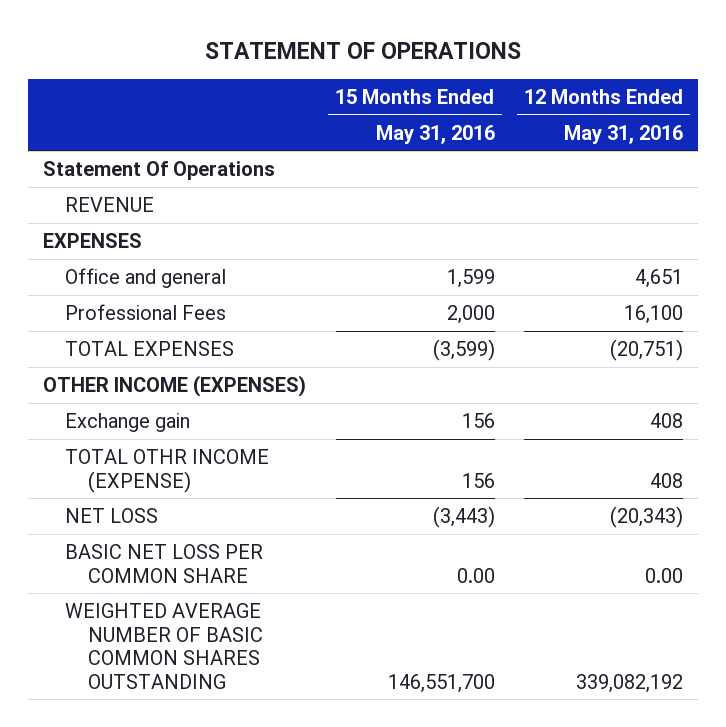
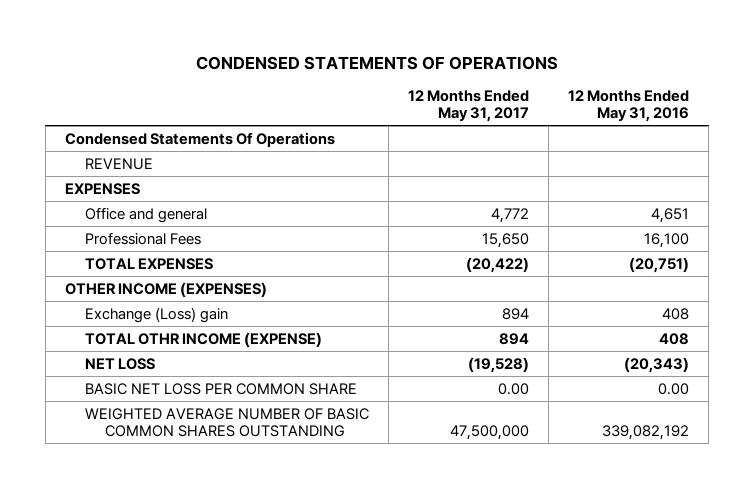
- STATEMENT OF OPERATIONS
+ CONDENSED STATEMENTS OF OPERATIONS
- | 15 Months Ended May 31, 2016 | 12 Months Ended May 31, 2016
+ | 12 Months Ended May 31, 2017 | 12 Months Ended May 31, 2016
- Statement Of Operations
+ Condensed Statements Of Operations
- Exchange gain | 156 | 408
+ Exchange (Loss) gain | 894 | 408

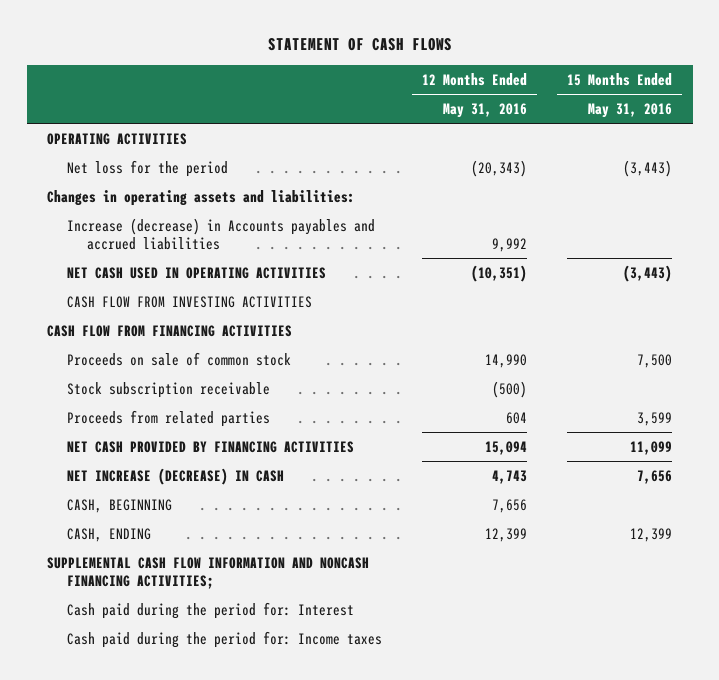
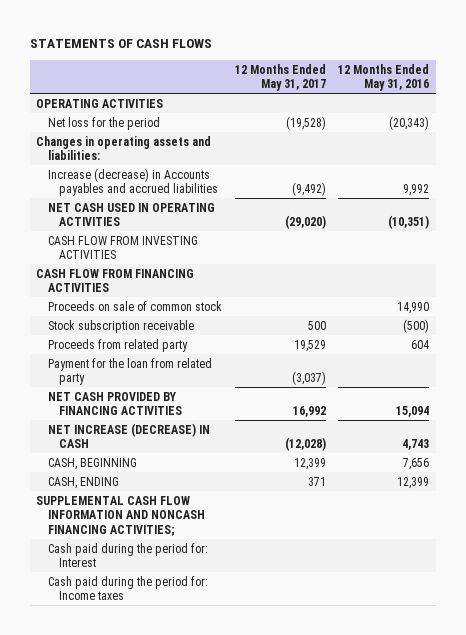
- STATEMENT OF CASH FLOWS
+ STATEMENTS OF CASH FLOWS
- | 12 Months Ended May 31, 2016 | 15 Months Ended May 31, 2016
+ | 12 Months Ended May 31, 2017 | 12 Months Ended May 31, 2016
- Proceeds from related parties | 604 | 3,599
+ Proceeds from related party | 19,529 | 604
+ Payment for the loan from related party | (3,037) |

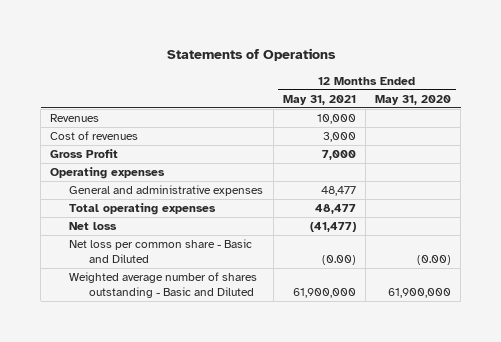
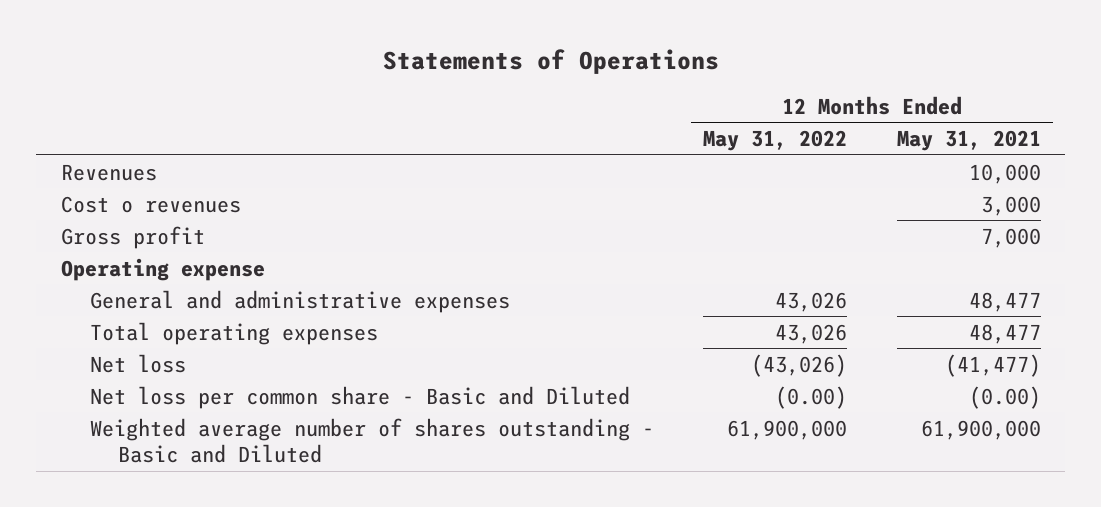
- | 12 Months Ended May 31, 2021 | 12 Months Ended May 31, 2020
+ | 12 Months Ended May 31, 2022 | 12 Months Ended May 31, 2021
- Cost of revenues | 3,000 |
- Gross Profit | 7,000 |
- Operating expenses
+ Cost o revenues | | 3,000
+ Gross profit | | 7,000
+ Operating expense

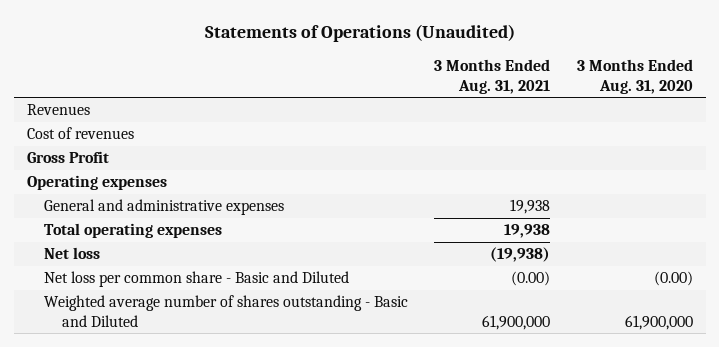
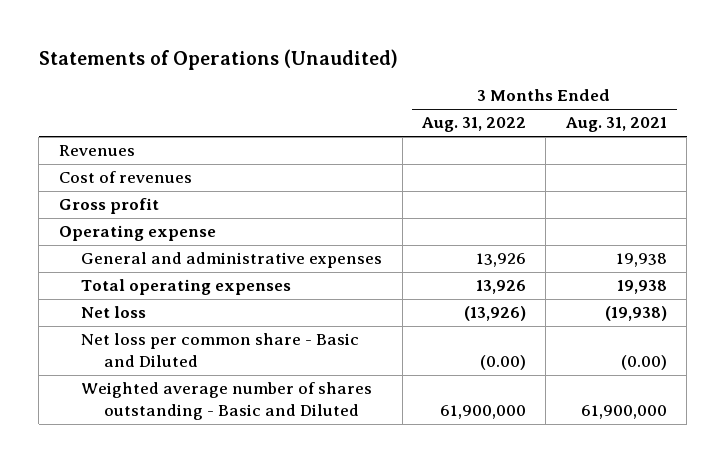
- | 3 Months Ended Aug. 31, 2021 | 3 Months Ended Aug. 31, 2020
+ | 3 Months Ended Aug. 31, 2022 | 3 Months Ended Aug. 31, 2021
- Gross Profit
- Operating expenses
+ Gross profit
+ Operating expense

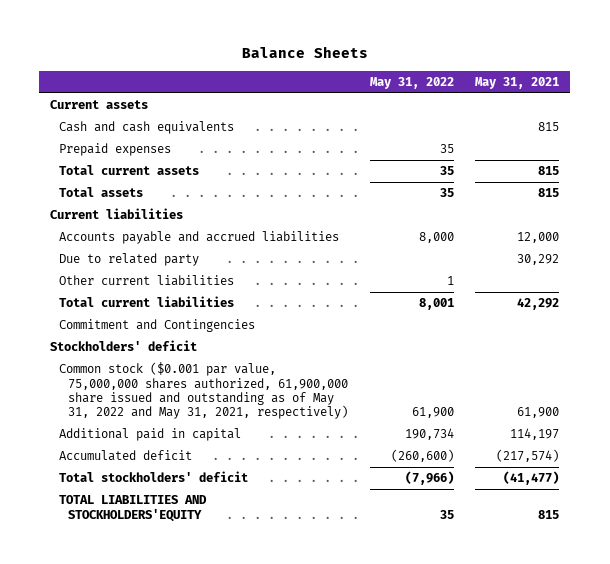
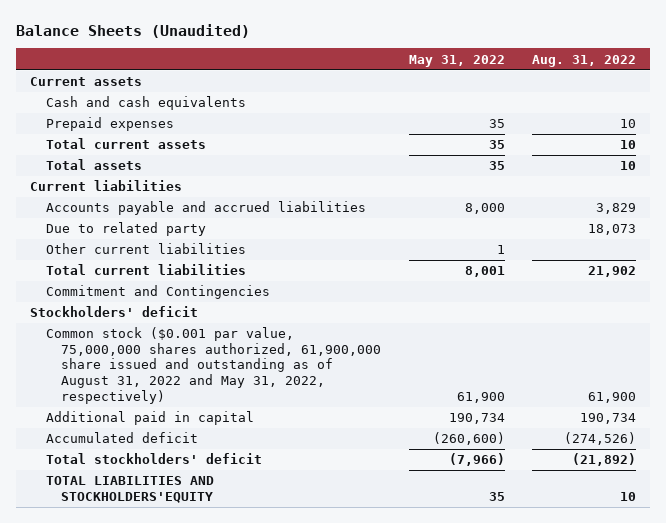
- Balance Sheets
+ Balance Sheets (Unaudited)
- | May 31, 2022 | May 31, 2021
+ | May 31, 2022 | Aug. 31, 2022
- Common stock ($0.001 par value, 75,000,000 shares authorized, 61,900,000 share issued and outstanding as of May 31, 2022 and May 31, 2021, respectively) | 61,900 | 61,900
+ Common stock ($0.001 par value, 75,000,000 shares authorized, 61,900,000 share issued and outstanding as of August 31, 2022 and May 31, 2022, respectively) | 61,900 | 61,900

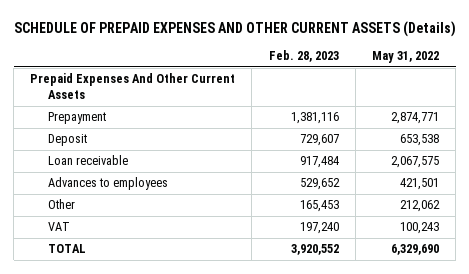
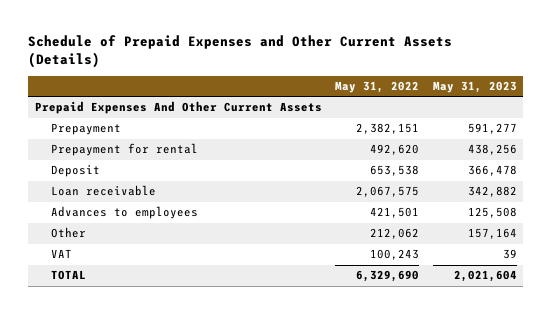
- SCHEDULE OF PREPAID EXPENSES AND OTHER CURRENT ASSETS (Details)
+ Schedule of Prepaid Expenses and Other Current Assets (Details)
- | Feb. 28, 2023 | May 31, 2022
+ | May 31, 2022 | May 31, 2023
- Prepayment | 1,381,116 | 2,874,771
+ Prepayment | 2,382,151 | 591,277
+ Prepayment for rental | 492,620 | 438,256

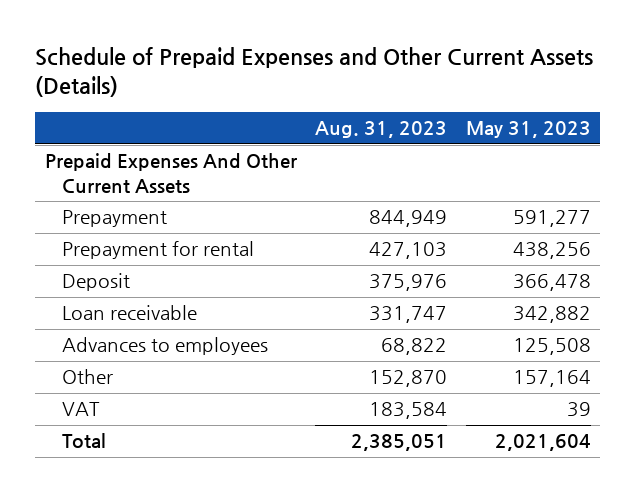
- | May 31, 2022 | May 31, 2023
+ | Aug. 31, 2023 | May 31, 2023
- TOTAL | 6,329,690 | 2,021,604
+ Total | 2,385,051 | 2,021,604

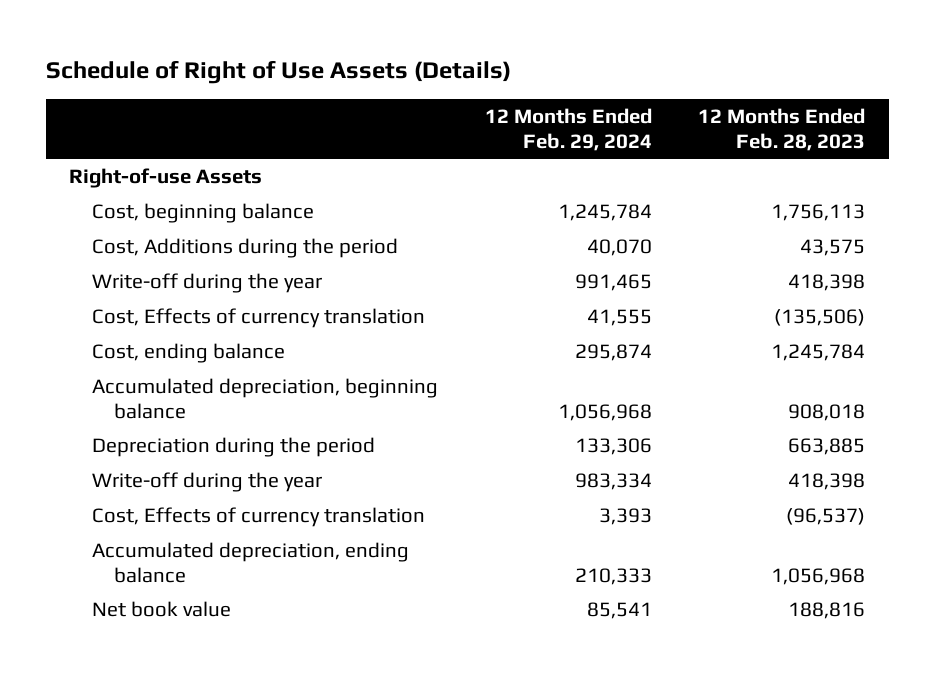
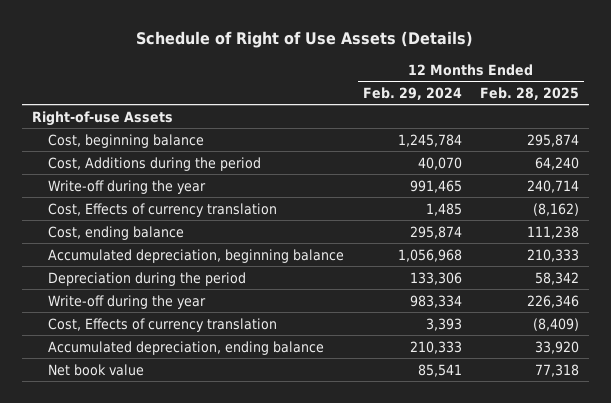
- | 12 Months Ended Feb. 29, 2024 | 12 Months Ended Feb. 28, 2023
+ | 12 Months Ended Feb. 29, 2024 | 12 Months Ended Feb. 28, 2025
- Cost, Effects of currency translation | 41,555 | (135,506)
+ Cost, Effects of currency translation | 1,485 | (8,162)

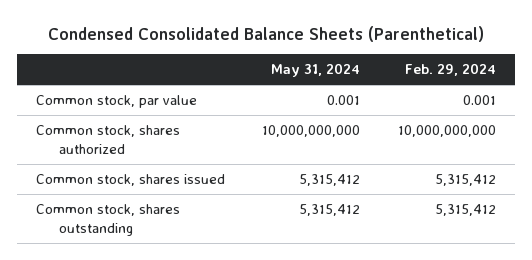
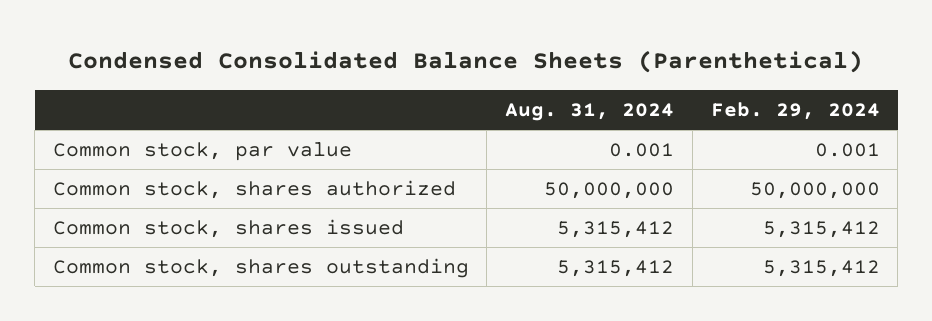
- | May 31, 2024 | Feb. 29, 2024
+ | Aug. 31, 2024 | Feb. 29, 2024
- Common stock, shares authorized | 10,000,000,000 | 10,000,000,000
+ Common stock, shares authorized | 50,000,000 | 50,000,000

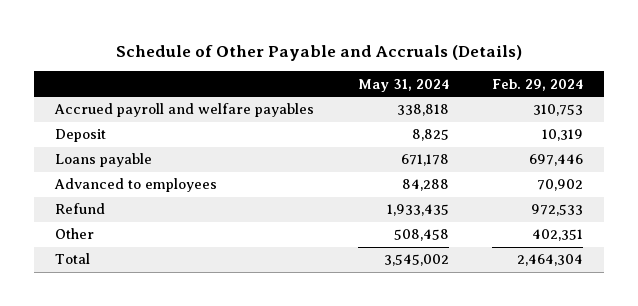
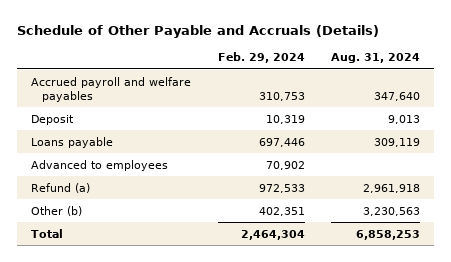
- | May 31, 2024 | Feb. 29, 2024
+ | Feb. 29, 2024 | Aug. 31, 2024
- Refund | 1,933,435 | 972,533
- Other | 508,458 | 402,351
+ Refund (a) | 972,533 | 2,961,918
+ Other (b) | 402,351 | 3,230,563

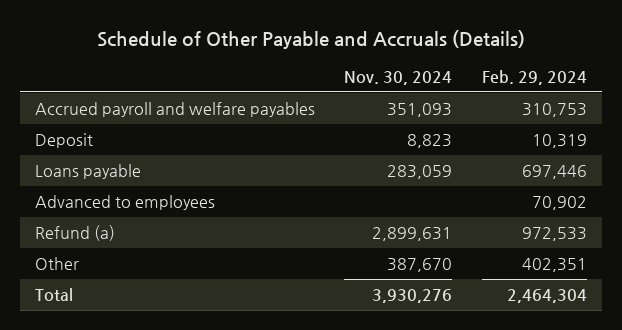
- | Feb. 29, 2024 | Aug. 31, 2024
+ | Nov. 30, 2024 | Feb. 29, 2024
- Other (b) | 402,351 | 3,230,563
+ Other | 387,670 | 402,351

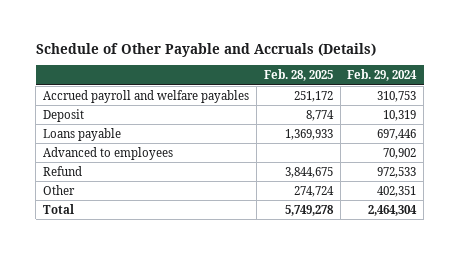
- | Nov. 30, 2024 | Feb. 29, 2024
+ | Feb. 28, 2025 | Feb. 29, 2024
- Refund (a) | 2,899,631 | 972,533
+ Refund | 3,844,675 | 972,533

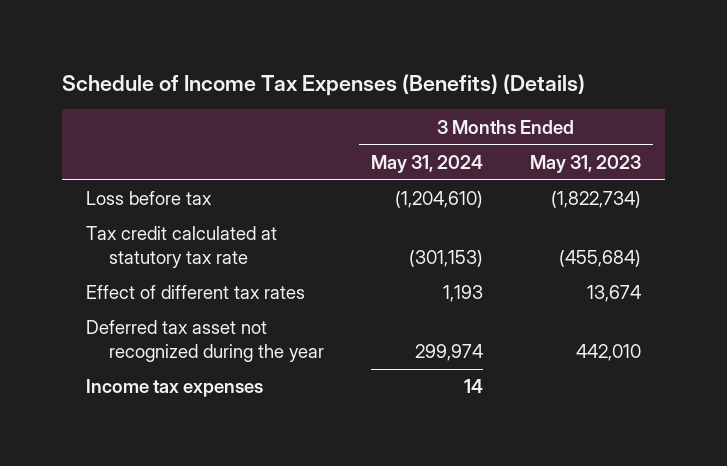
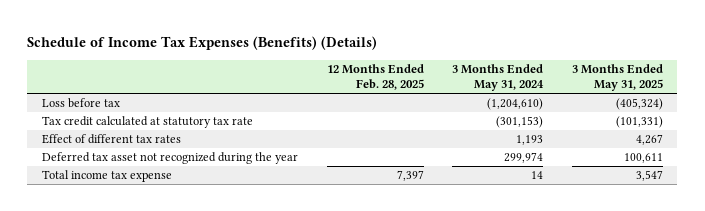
- | 3 Months Ended May 31, 2024 | 3 Months Ended May 31, 2023
+ | 12 Months Ended Feb. 28, 2025 | 3 Months Ended May 31, 2024 | 3 Months Ended May 31, 2025
- Income tax expenses | 14 |
+ Total income tax expense | 7,397 | 14 | 3,547

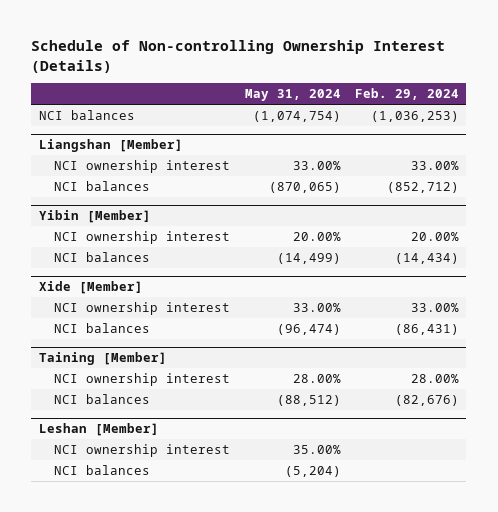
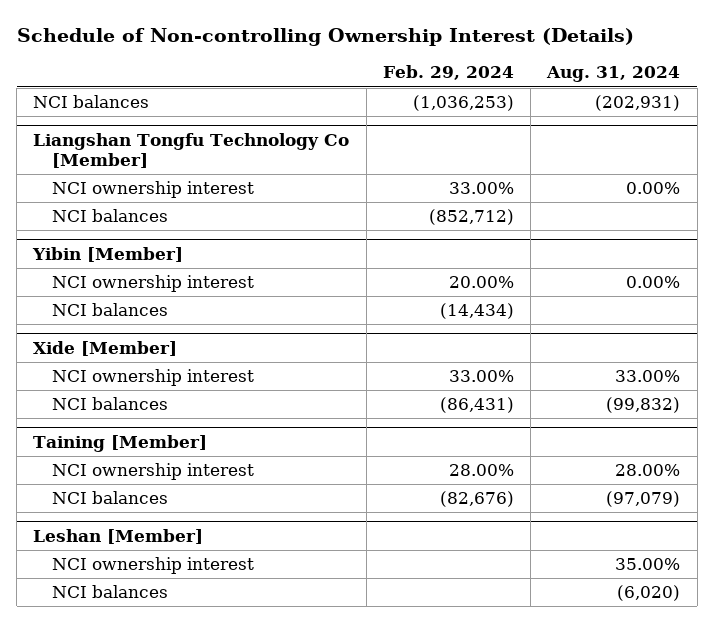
- | May 31, 2024 | Feb. 29, 2024
+ | Feb. 29, 2024 | Aug. 31, 2024
- Liangshan [Member]
+ Liangshan Tongfu Technology Co [Member]

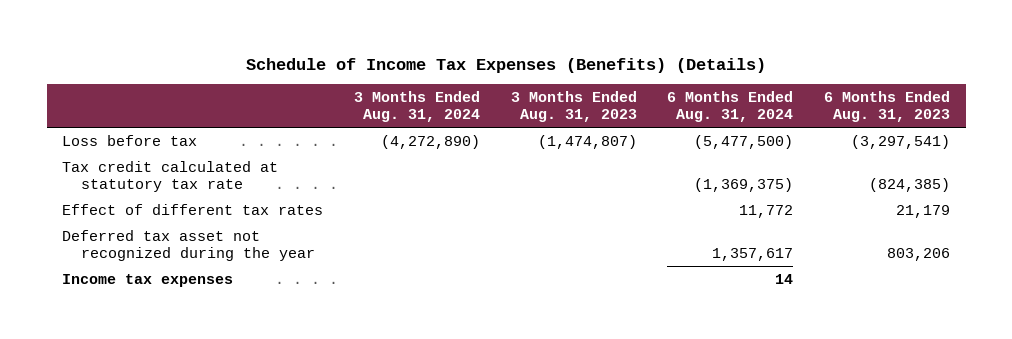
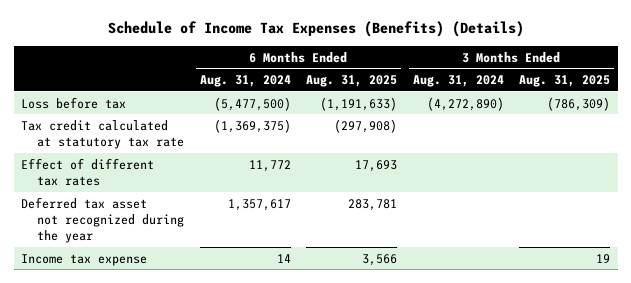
- | 3 Months Ended Aug. 31, 2024 | 3 Months Ended Aug. 31, 2023 | 6 Months Ended Aug. 31, 2024 | 6 Months Ended Aug. 31, 2023
+ | 6 Months Ended Aug. 31, 2024 | 6 Months Ended Aug. 31, 2025 | 3 Months Ended Aug. 31, 2024 | 3 Months Ended Aug. 31, 2025
- Income tax expenses | | | 14 |
+ Income tax expense | 14 | 3,566 | | 19

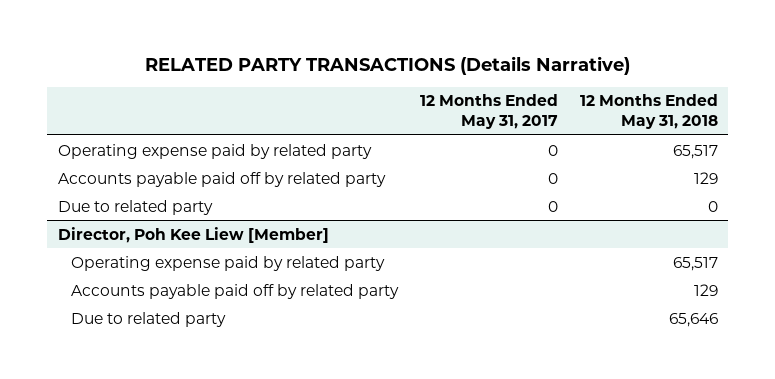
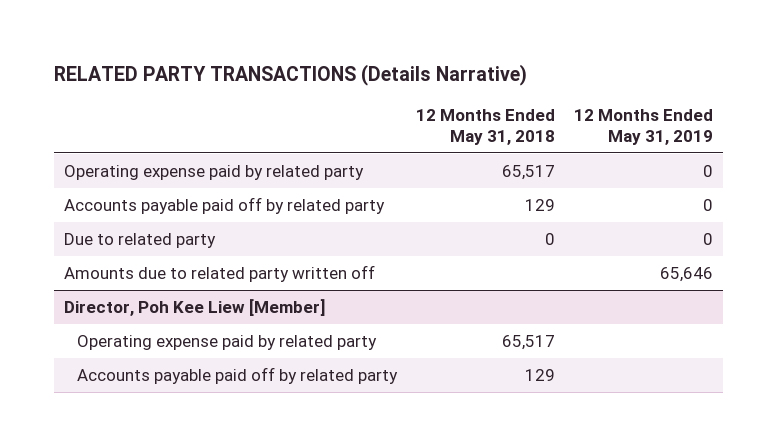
- | 12 Months Ended May 31, 2017 | 12 Months Ended May 31, 2018
+ | 12 Months Ended May 31, 2018 | 12 Months Ended May 31, 2019
+ Amounts due to related party written off | | 65,646
@ Director, Poh Kee Liew [Member]
- Due to related party | | 65,646

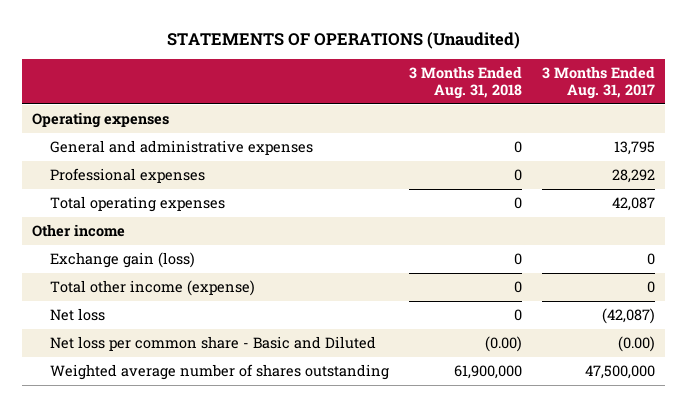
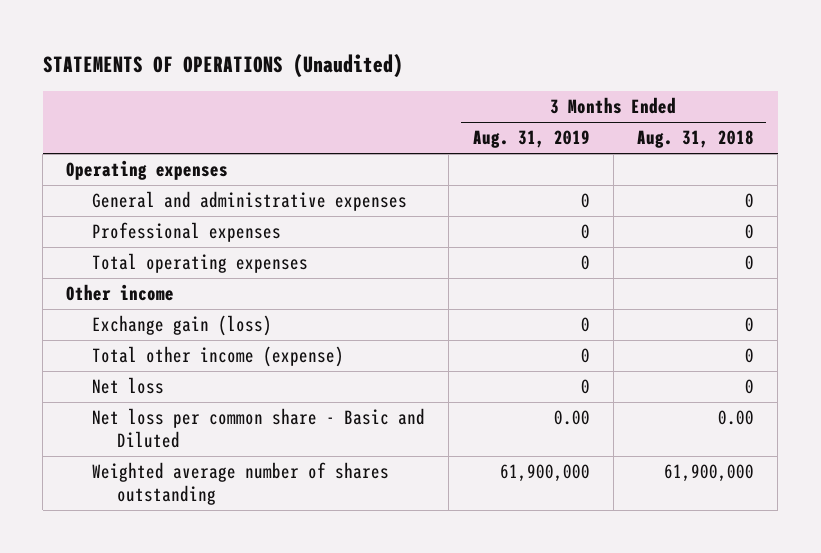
- | 3 Months Ended Aug. 31, 2018 | 3 Months Ended Aug. 31, 2017
+ | 3 Months Ended Aug. 31, 2019 | 3 Months Ended Aug. 31, 2018
- Net loss per common share - Basic and Diluted | (0.00) | (0.00)
+ Net loss per common share - Basic and Diluted | 0.00 | 0.00

